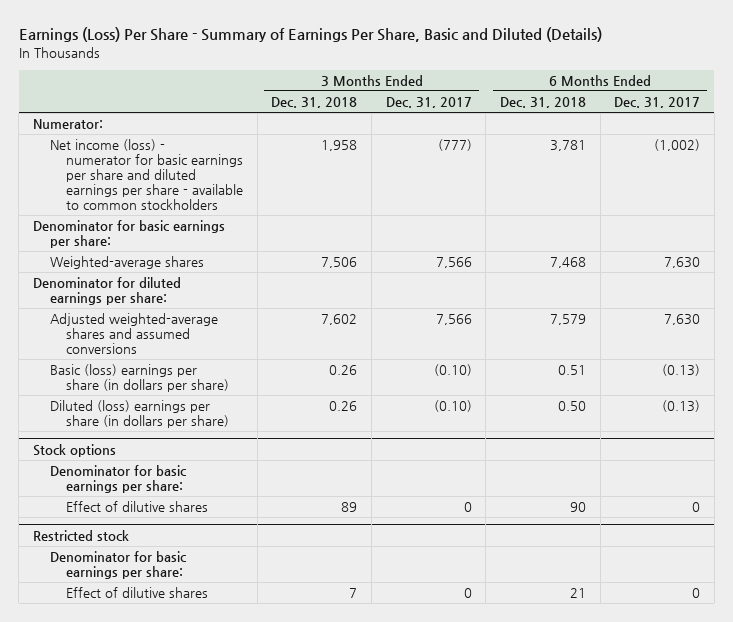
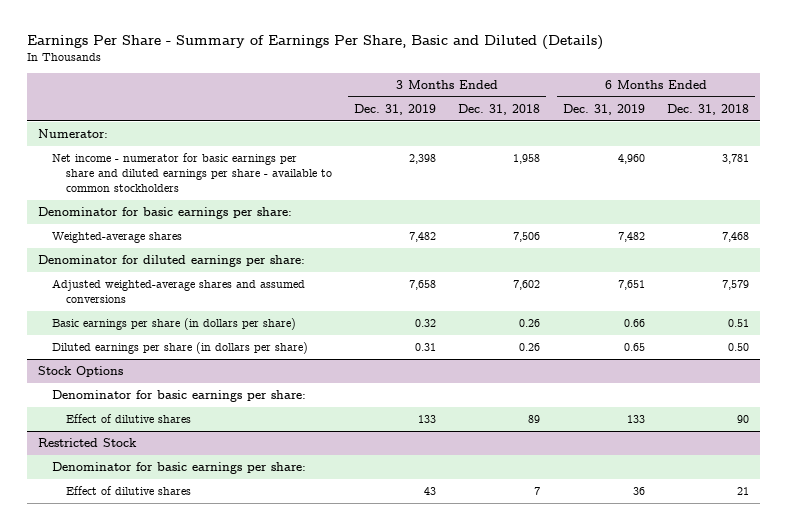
- Earnings (Loss) Per Share - Summary of Earnings Per Share, Basic and Diluted (Details)
+ Earnings Per Share - Summary of Earnings Per Share, Basic and Diluted (Details)
- | 3 Months Ended Dec. 31, 2018 | 3 Months Ended Dec. 31, 2017 | 6 Months Ended Dec. 31, 2018 | 6 Months Ended Dec. 31, 2017
+ | 3 Months Ended Dec. 31, 2019 | 3 Months Ended Dec. 31, 2018 | 6 Months Ended Dec. 31, 2019 | 6 Months Ended Dec. 31, 2018
- Net income (loss) - numerator for basic earnings per share and diluted earnings per share - available to common stockholders | 1,958 | (777) | 3,781 | (1,002)
+ Net income - numerator for basic earnings per share and diluted earnings per share - available to common stockholders | 2,398 | 1,958 | 4,960 | 3,781
- Basic (loss) earnings per share (in dollars per share) | 0.26 | (0.10) | 0.51 | (0.13)
- Diluted (loss) earnings per share (in dollars per share) | 0.26 | (0.10) | 0.50 | (0.13)
- Stock options
+ Basic earnings per share (in dollars per share) | 0.32 | 0.26 | 0.66 | 0.51
+ Diluted earnings per share (in dollars per share) | 0.31 | 0.26 | 0.65 | 0.50
+ Stock Options
- Restricted stock
+ Restricted Stock

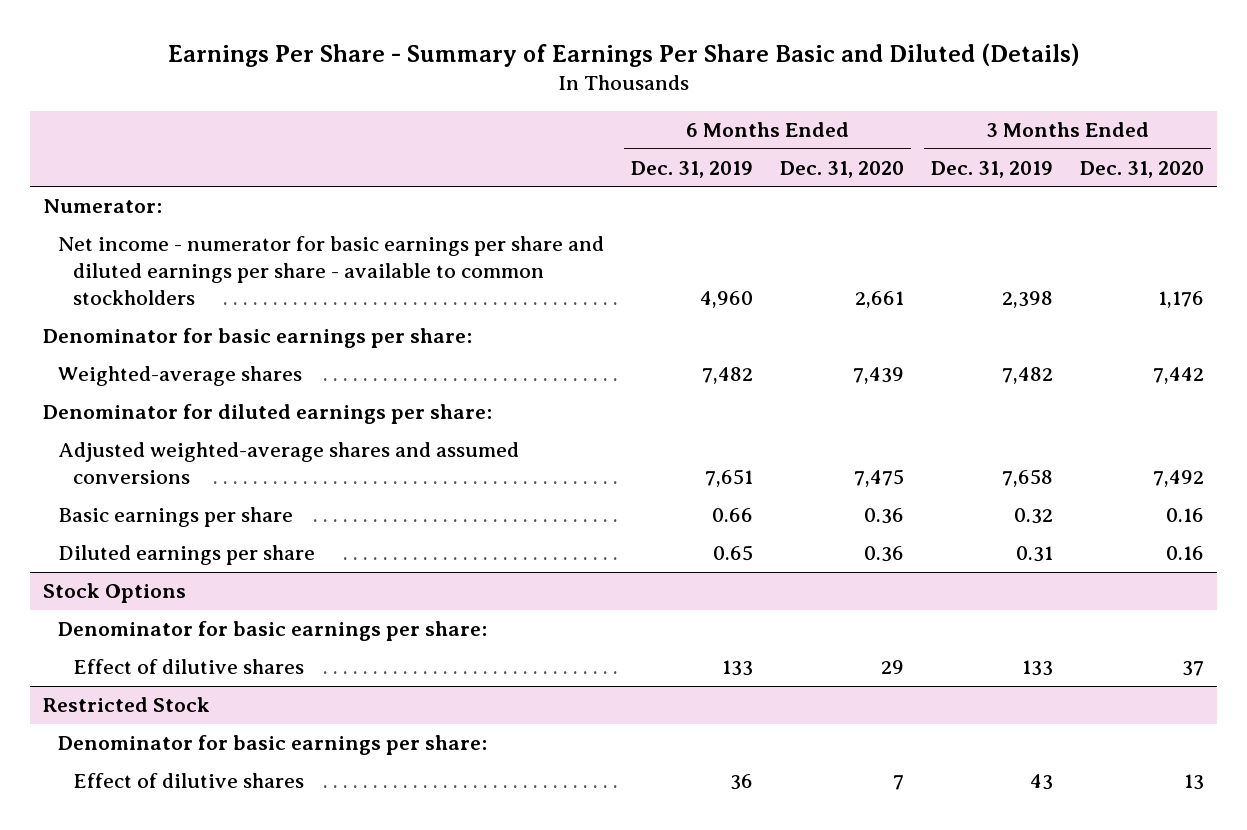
- Earnings Per Share - Summary of Earnings Per Share, Basic and Diluted (Details)
+ Earnings Per Share - Summary of Earnings Per Share Basic and Diluted (Details)
- | 3 Months Ended Dec. 31, 2019 | 3 Months Ended Dec. 31, 2018 | 6 Months Ended Dec. 31, 2019 | 6 Months Ended Dec. 31, 2018
+ | 6 Months Ended Dec. 31, 2019 | 6 Months Ended Dec. 31, 2020 | 3 Months Ended Dec. 31, 2019 | 3 Months Ended Dec. 31, 2020
- Basic earnings per share (in dollars per share) | 0.32 | 0.26 | 0.66 | 0.51
- Diluted earnings per share (in dollars per share) | 0.31 | 0.26 | 0.65 | 0.50
+ Basic earnings per share | 0.66 | 0.36 | 0.32 | 0.16
+ Diluted earnings per share | 0.65 | 0.36 | 0.31 | 0.16

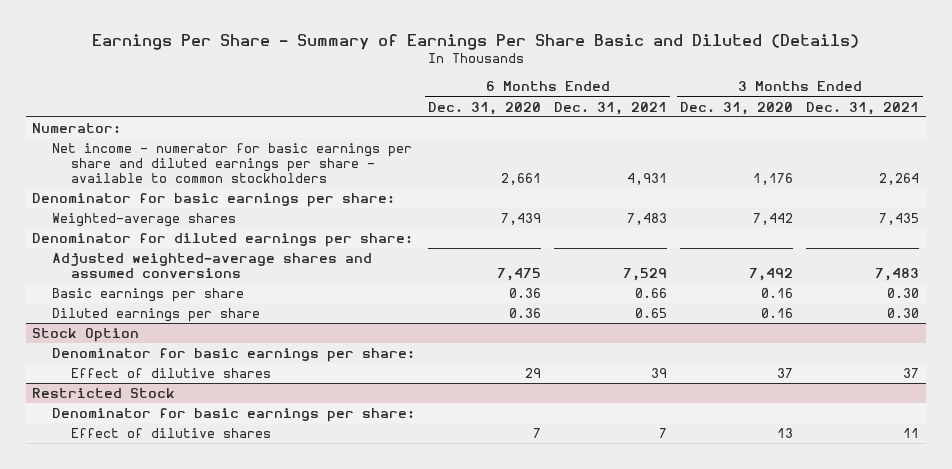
- | 6 Months Ended Dec. 31, 2019 | 6 Months Ended Dec. 31, 2020 | 3 Months Ended Dec. 31, 2019 | 3 Months Ended Dec. 31, 2020
+ | 6 Months Ended Dec. 31, 2020 | 6 Months Ended Dec. 31, 2021 | 3 Months Ended Dec. 31, 2020 | 3 Months Ended Dec. 31, 2021
- Stock Options
+ Stock Option

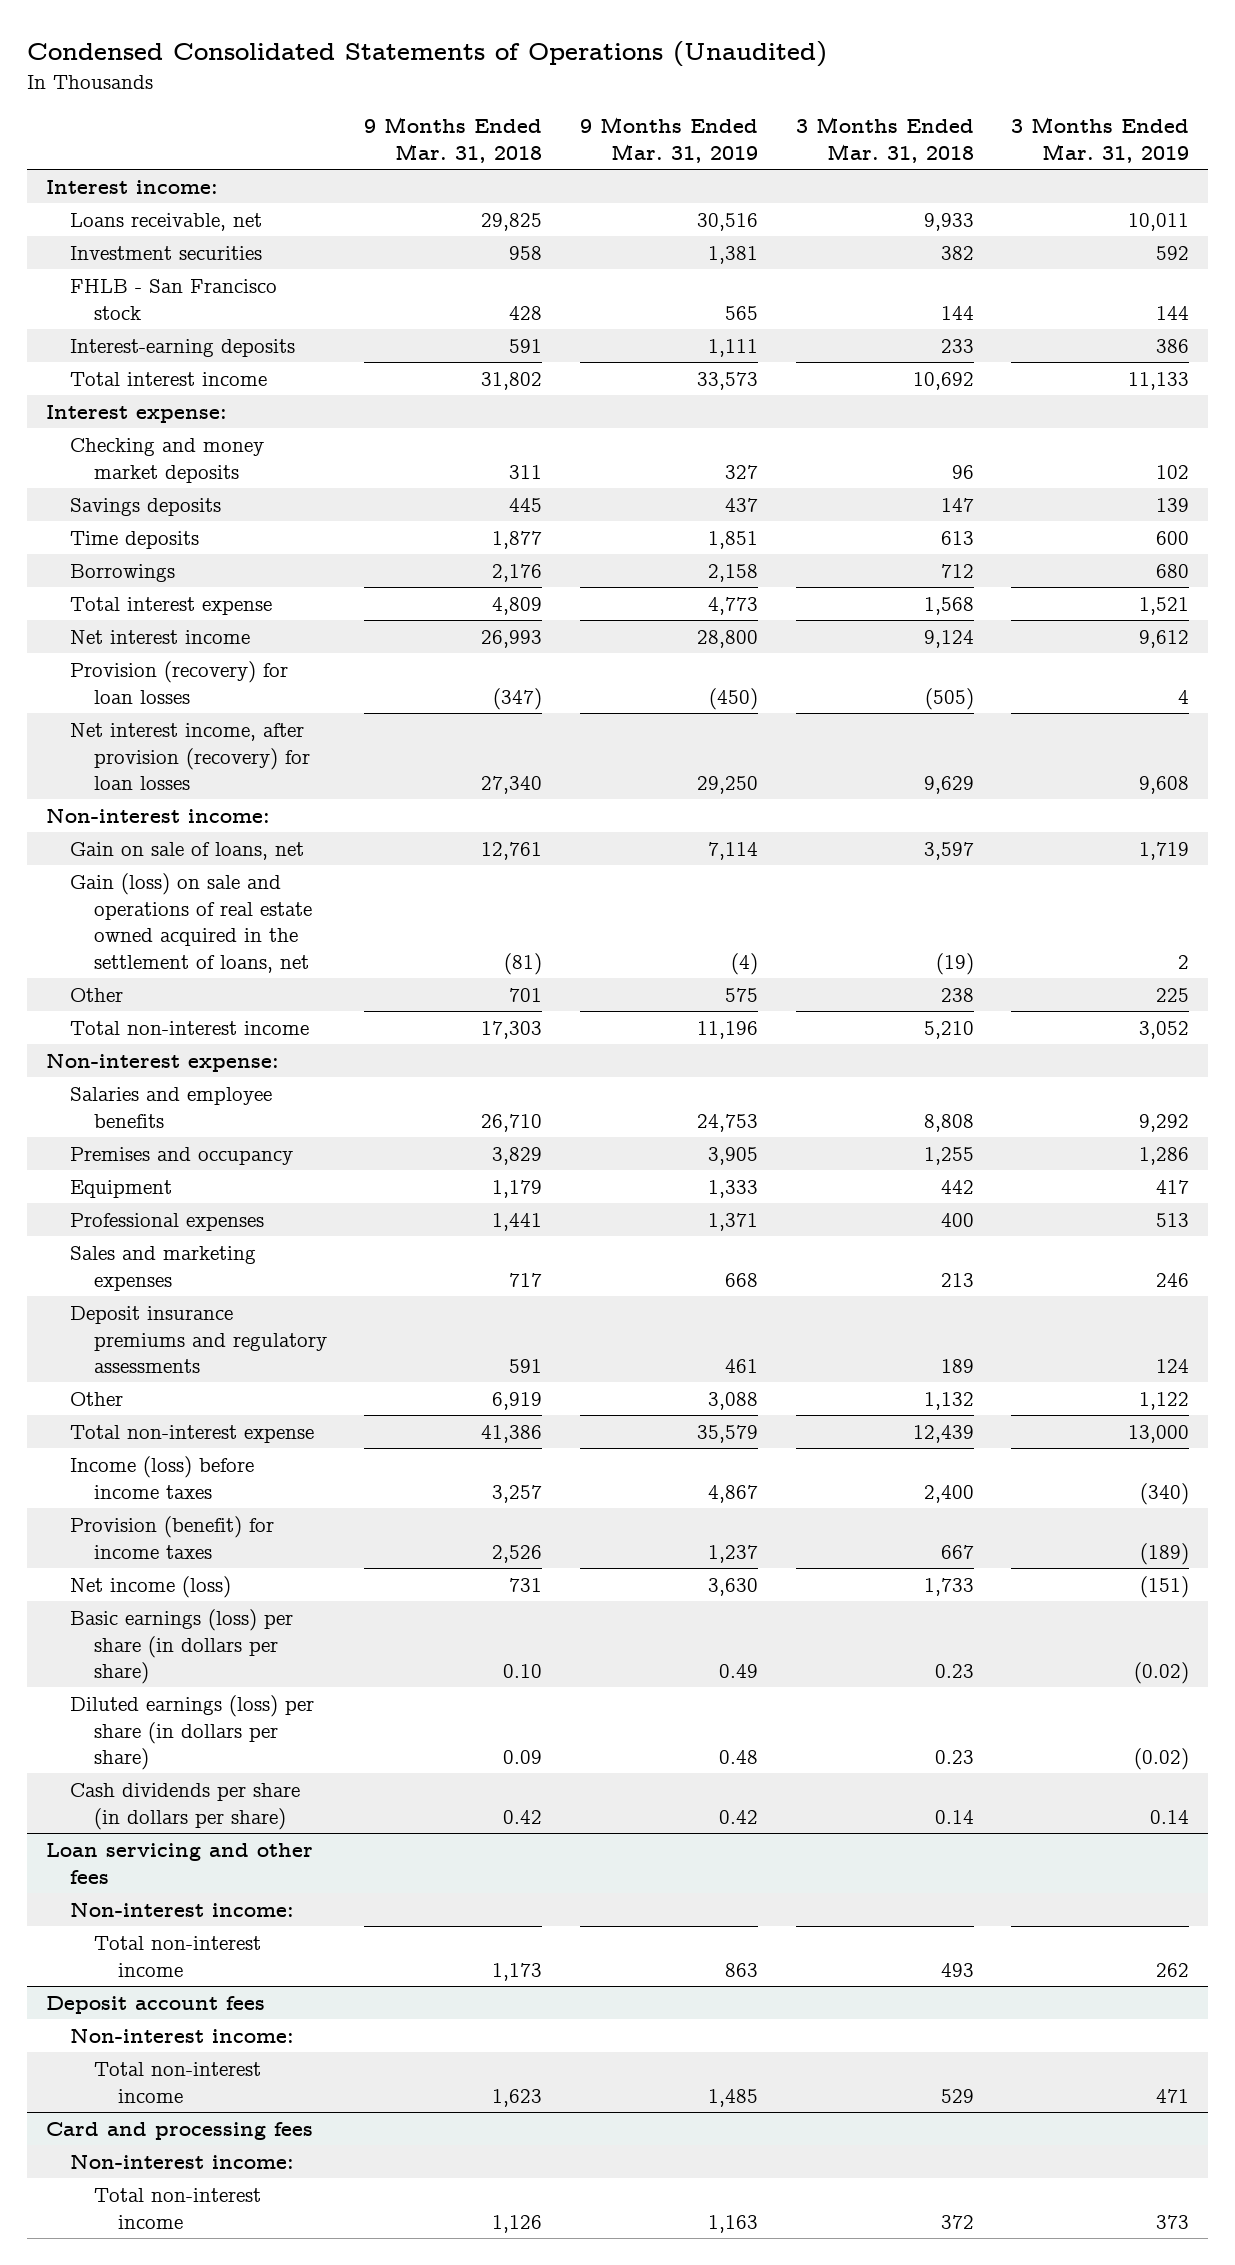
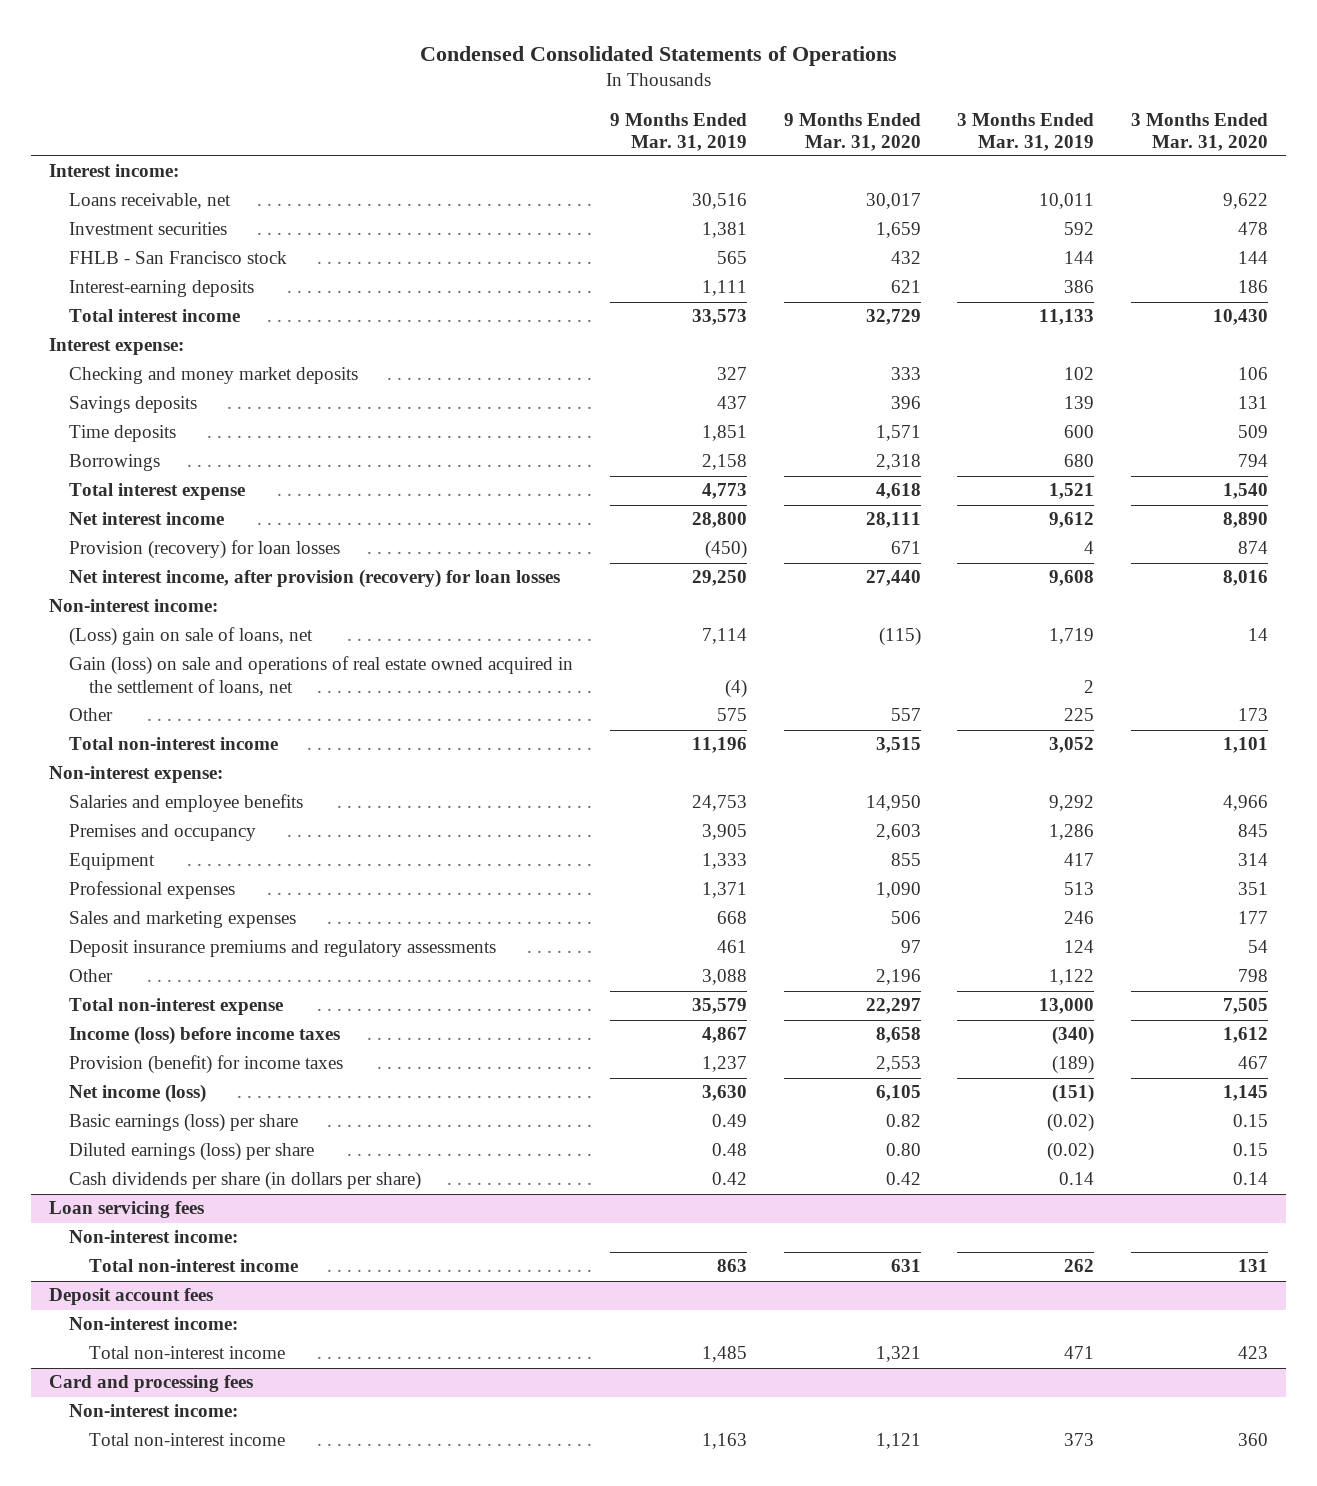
- Condensed Consolidated Statements of Operations (Unaudited)
+ Condensed Consolidated Statements of Operations
- | 9 Months Ended Mar. 31, 2018 | 9 Months Ended Mar. 31, 2019 | 3 Months Ended Mar. 31, 2018 | 3 Months Ended Mar. 31, 2019
+ | 9 Months Ended Mar. 31, 2019 | 9 Months Ended Mar. 31, 2020 | 3 Months Ended Mar. 31, 2019 | 3 Months Ended Mar. 31, 2020
- Gain on sale of loans, net | 12,761 | 7,114 | 3,597 | 1,719
+ (Loss) gain on sale of loans, net | 7,114 | (115) | 1,719 | 14
- Basic earnings (loss) per share (in dollars per share) | 0.10 | 0.49 | 0.23 | (0.02)
- Diluted earnings (loss) per share (in dollars per share) | 0.09 | 0.48 | 0.23 | (0.02)
+ Basic earnings (loss) per share | 0.49 | 0.82 | (0.02) | 0.15
+ Diluted earnings (loss) per share | 0.48 | 0.80 | (0.02) | 0.15
- Loan servicing and other fees
+ Loan servicing fees

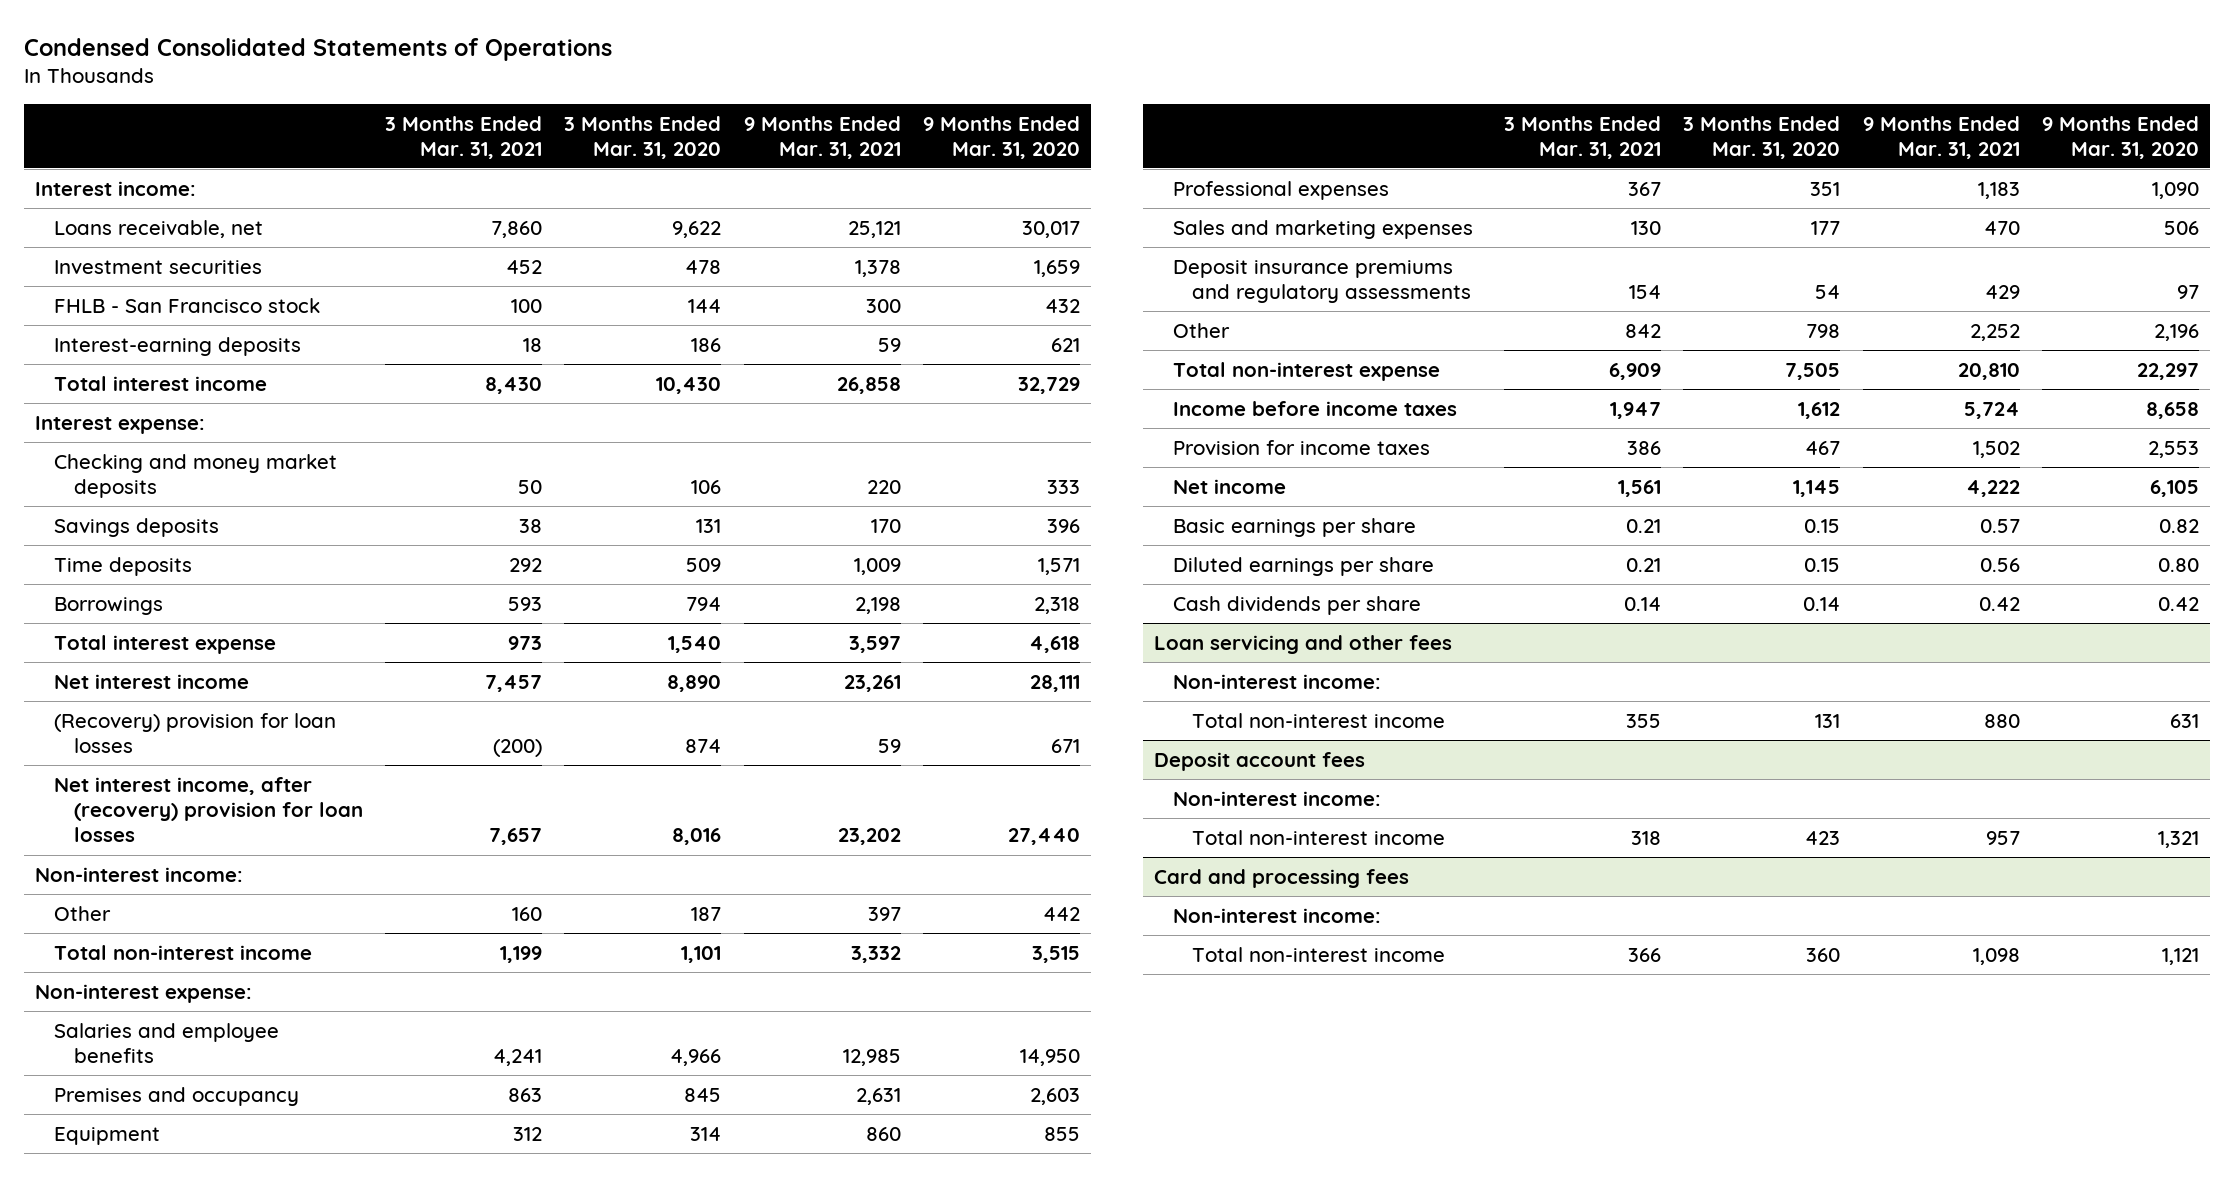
- | 9 Months Ended Mar. 31, 2019 | 9 Months Ended Mar. 31, 2020 | 3 Months Ended Mar. 31, 2019 | 3 Months Ended Mar. 31, 2020
+ | 3 Months Ended Mar. 31, 2021 | 3 Months Ended Mar. 31, 2020 | 9 Months Ended Mar. 31, 2021 | 9 Months Ended Mar. 31, 2020
- Provision (recovery) for loan losses | (450) | 671 | 4 | 874
- Net interest income, after provision (recovery) for loan losses | 29,250 | 27,440 | 9,608 | 8,016
+ (Recovery) provision for loan losses | (200) | 874 | 59 | 671
+ Net interest income, after (recovery) provision for loan losses | 7,657 | 8,016 | 23,202 | 27,440
- (Loss) gain on sale of loans, net | 7,114 | (115) | 1,719 | 14
- Gain (loss) on sale and operations of real estate owned acquired in the settlement of loans, net | (4) | | 2 |
- Other | 575 | 557 | 225 | 173
+ Other | 160 | 187 | 397 | 442
- Income (loss) before income taxes | 4,867 | 8,658 | (340) | 1,612
- Provision (benefit) for income taxes | 1,237 | 2,553 | (189) | 467
- Net income (loss) | 3,630 | 6,105 | (151) | 1,145
- Basic earnings (loss) per share | 0.49 | 0.82 | (0.02) | 0.15
- Diluted earnings (loss) per share | 0.48 | 0.80 | (0.02) | 0.15
- Cash dividends per share (in dollars per share) | 0.42 | 0.42 | 0.14 | 0.14
- Loan servicing fees
+ Income before income taxes | 1,947 | 1,612 | 5,724 | 8,658
+ Provision for income taxes | 386 | 467 | 1,502 | 2,553
+ Net income | 1,561 | 1,145 | 4,222 | 6,105
+ Basic earnings per share | 0.21 | 0.15 | 0.57 | 0.82
+ Diluted earnings per share | 0.21 | 0.15 | 0.56 | 0.80
+ Cash dividends per share | 0.14 | 0.14 | 0.42 | 0.42
+ Loan servicing and other fees

